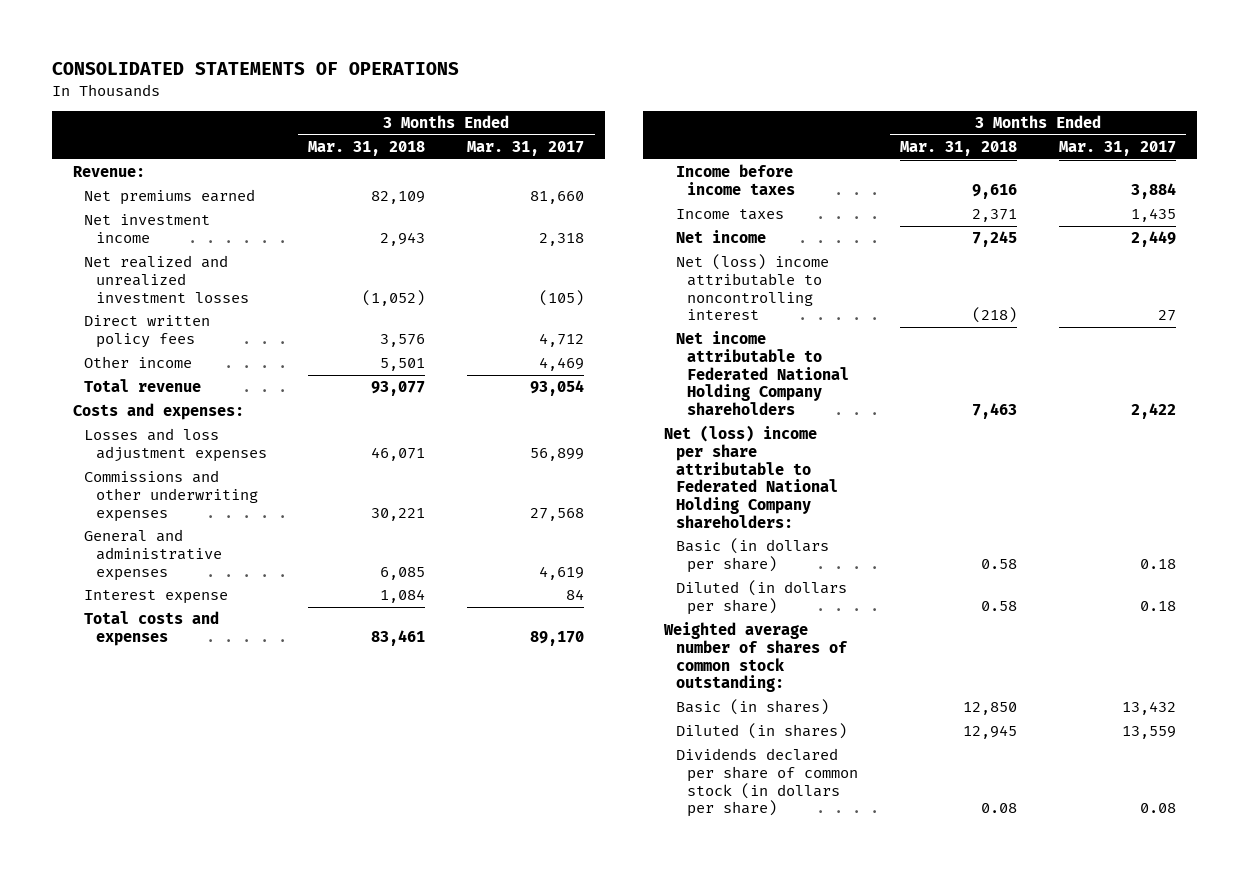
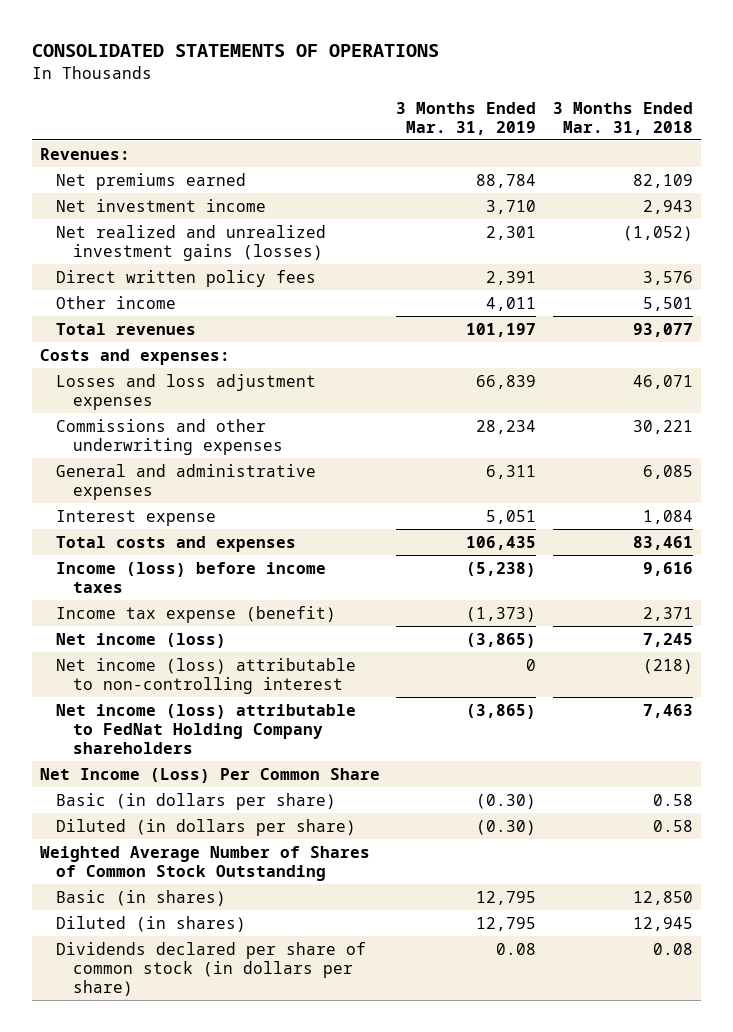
- | 3 Months Ended Mar. 31, 2018 | 3 Months Ended Mar. 31, 2017
+ | 3 Months Ended Mar. 31, 2019 | 3 Months Ended Mar. 31, 2018
- Revenue:
+ Revenues:
- Net realized and unrealized investment losses | (1,052) | (105)
+ Net realized and unrealized investment gains (losses) | 2,301 | (1,052)
- Total revenue | 93,077 | 93,054
+ Total revenues | 101,197 | 93,077
- Income before income taxes | 9,616 | 3,884
- Income taxes | 2,371 | 1,435
- Net income | 7,245 | 2,449
- Net (loss) income attributable to noncontrolling interest | (218) | 27
- Net income attributable to Federated National Holding Company shareholders | 7,463 | 2,422
- Net (loss) income per share attributable to Federated National Holding Company shareholders:
+ Income (loss) before income taxes | (5,238) | 9,616
+ Income tax expense (benefit) | (1,373) | 2,371
+ Net income (loss) | (3,865) | 7,245
+ Net income (loss) attributable to non-controlling interest | 0 | (218)
+ Net income (loss) attributable to FedNat Holding Company shareholders | (3,865) | 7,463
+ Net Income (Loss) Per Common Share
- Weighted average number of shares of common stock outstanding:
+ Weighted Average Number of Shares of Common Stock Outstanding

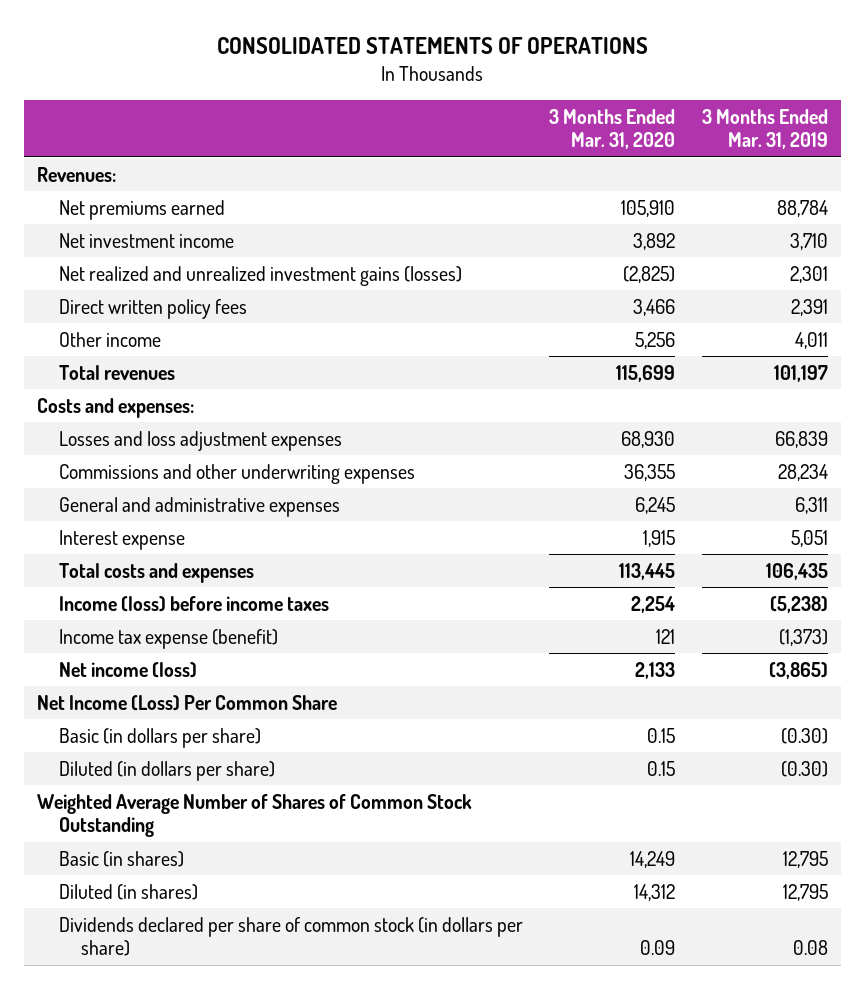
- | 3 Months Ended Mar. 31, 2019 | 3 Months Ended Mar. 31, 2018
+ | 3 Months Ended Mar. 31, 2020 | 3 Months Ended Mar. 31, 2019
- Net income (loss) attributable to non-controlling interest | 0 | (218)
- Net income (loss) attributable to FedNat Holding Company shareholders | (3,865) | 7,463

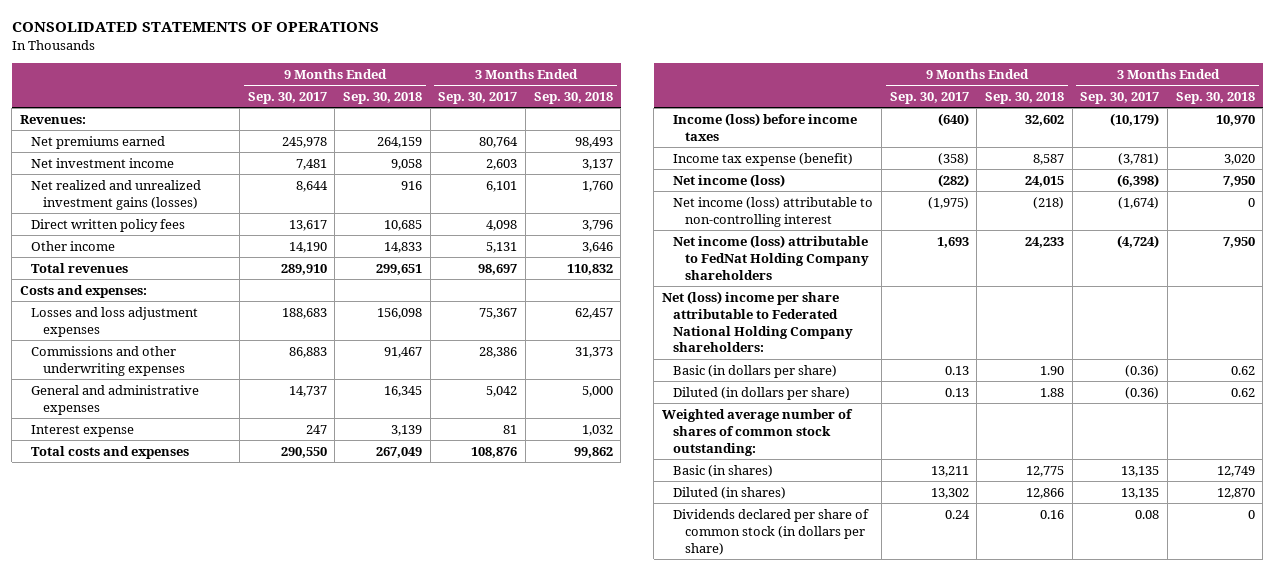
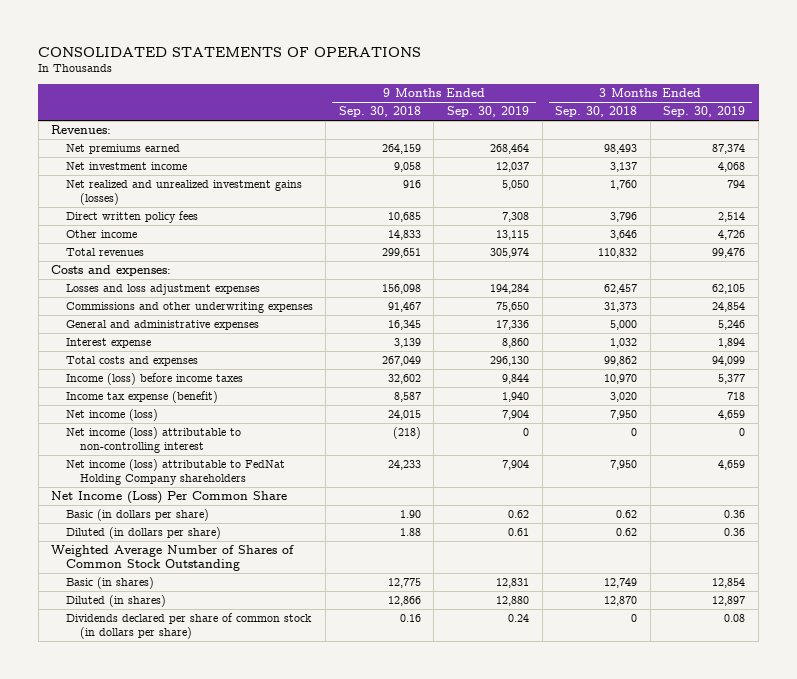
- | 9 Months Ended Sep. 30, 2017 | 9 Months Ended Sep. 30, 2018 | 3 Months Ended Sep. 30, 2017 | 3 Months Ended Sep. 30, 2018
+ | 9 Months Ended Sep. 30, 2018 | 9 Months Ended Sep. 30, 2019 | 3 Months Ended Sep. 30, 2018 | 3 Months Ended Sep. 30, 2019
- Net (loss) income per share attributable to Federated National Holding Company shareholders:
+ Net Income (Loss) Per Common Share
- Weighted average number of shares of common stock outstanding:
+ Weighted Average Number of Shares of Common Stock Outstanding

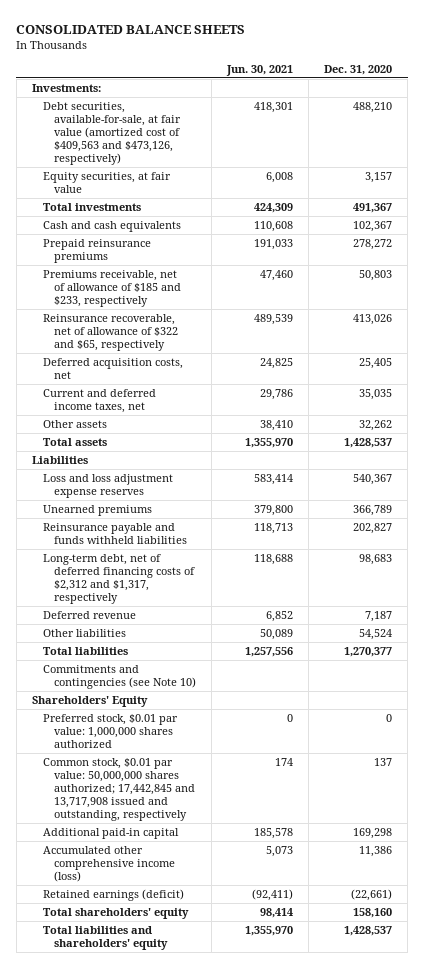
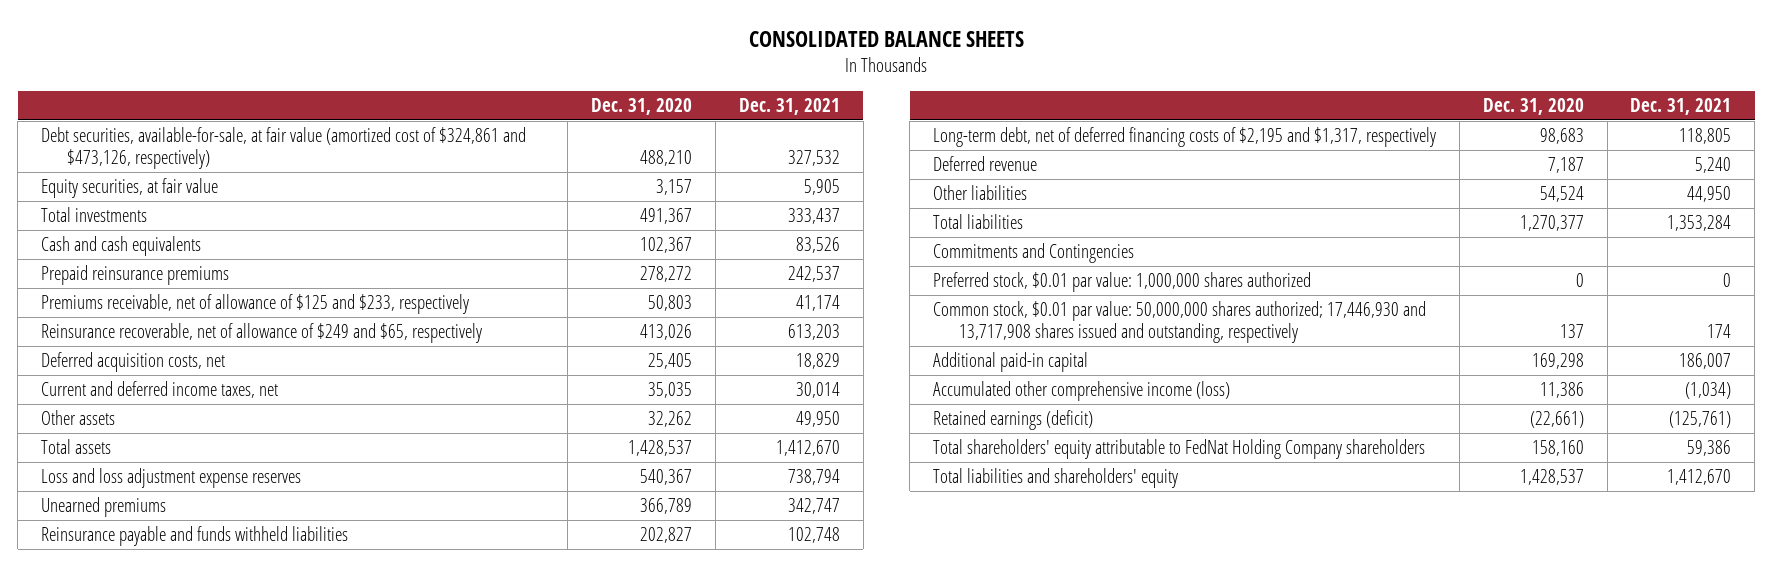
- | Jun. 30, 2021 | Dec. 31, 2020
+ | Dec. 31, 2020 | Dec. 31, 2021
- Investments:
- Debt securities, available-for-sale, at fair value (amortized cost of $409,563 and $473,126, respectively) | 418,301 | 488,210
+ Debt securities, available-for-sale, at fair value (amortized cost of $324,861 and $473,126, respectively) | 488,210 | 327,532
- Premiums receivable, net of allowance of $185 and $233, respectively | 47,460 | 50,803
- Reinsurance recoverable, net of allowance of $322 and $65, respectively | 489,539 | 413,026
+ Premiums receivable, net of allowance of $125 and $233, respectively | 50,803 | 41,174
+ Reinsurance recoverable, net of allowance of $249 and $65, respectively | 413,026 | 613,203
- Liabilities
- Long-term debt, net of deferred financing costs of $2,312 and $1,317, respectively | 118,688 | 98,683
+ Long-term debt, net of deferred financing costs of $2,195 and $1,317, respectively | 98,683 | 118,805
- Commitments and contingencies (see Note 10)
- Shareholders' Equity
+ Commitments and Contingencies
- Common stock, $0.01 par value: 50,000,000 shares authorized; 17,442,845 and 13,717,908 issued and outstanding, respectively | 174 | 137
+ Common stock, $0.01 par value: 50,000,000 shares authorized; 17,446,930 and 13,717,908 shares issued and outstanding, respectively | 137 | 174
- Total shareholders' equity | 98,414 | 158,160
+ Total shareholders' equity attributable to FedNat Holding Company shareholders | 158,160 | 59,386

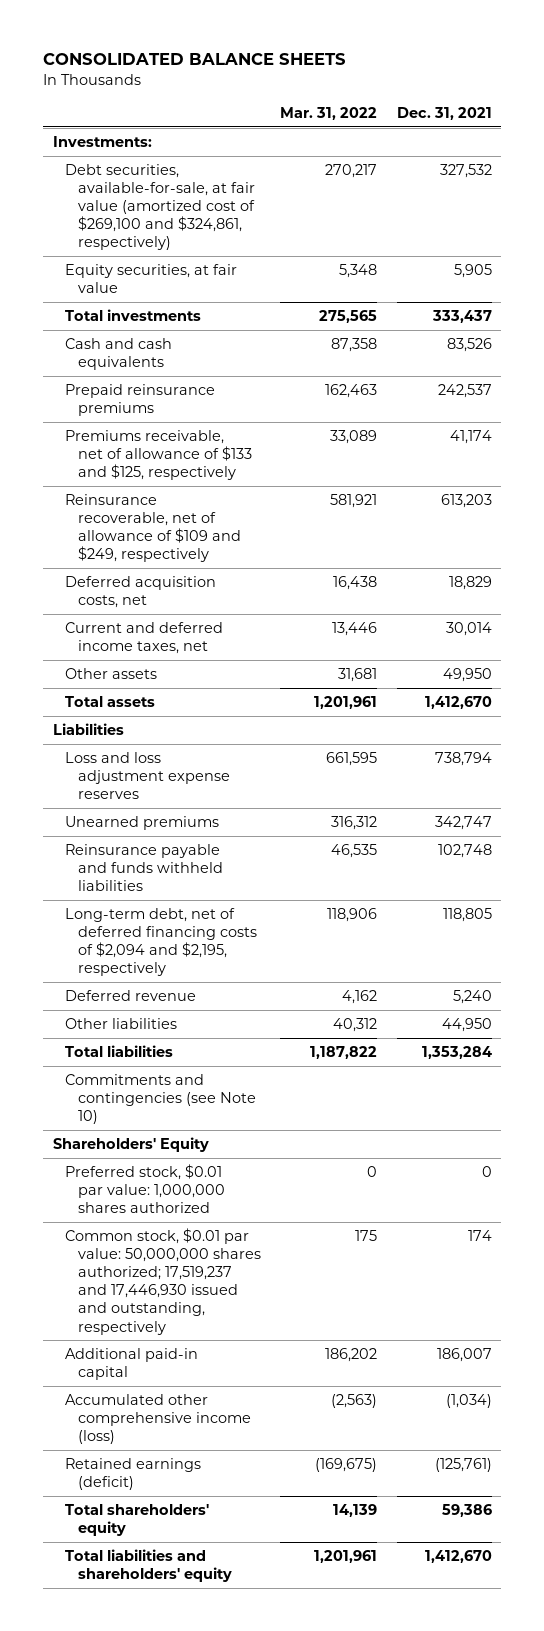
- | Dec. 31, 2020 | Dec. 31, 2021
+ | Mar. 31, 2022 | Dec. 31, 2021
- Debt securities, available-for-sale, at fair value (amortized cost of $324,861 and $473,126, respectively) | 488,210 | 327,532
+ Investments:
+ Debt securities, available-for-sale, at fair value (amortized cost of $269,100 and $324,861, respectively) | 270,217 | 327,532
- Premiums receivable, net of allowance of $125 and $233, respectively | 50,803 | 41,174
- Reinsurance recoverable, net of allowance of $249 and $65, respectively | 413,026 | 613,203
+ Premiums receivable, net of allowance of $133 and $125, respectively | 33,089 | 41,174
+ Reinsurance recoverable, net of allowance of $109 and $249, respectively | 581,921 | 613,203
+ Liabilities
- Long-term debt, net of deferred financing costs of $2,195 and $1,317, respectively | 98,683 | 118,805
+ Long-term debt, net of deferred financing costs of $2,094 and $2,195, respectively | 118,906 | 118,805
- Commitments and Contingencies
+ Commitments and contingencies (see Note 10)
+ Shareholders' Equity
- Common stock, $0.01 par value: 50,000,000 shares authorized; 17,446,930 and 13,717,908 shares issued and outstanding, respectively | 137 | 174
+ Common stock, $0.01 par value: 50,000,000 shares authorized; 17,519,237 and 17,446,930 issued and outstanding, respectively | 175 | 174
- Total shareholders' equity attributable to FedNat Holding Company shareholders | 158,160 | 59,386
+ Total shareholders' equity | 14,139 | 59,386

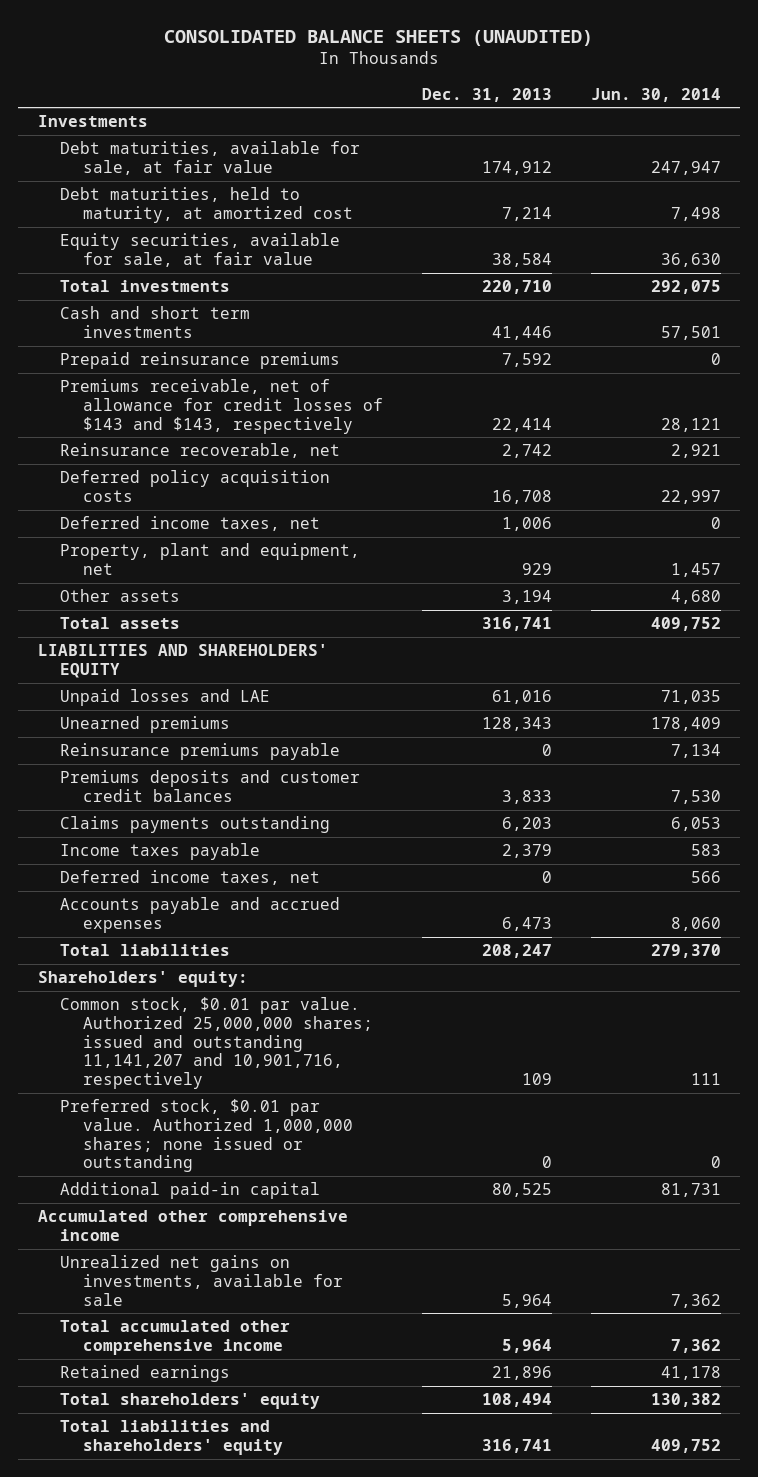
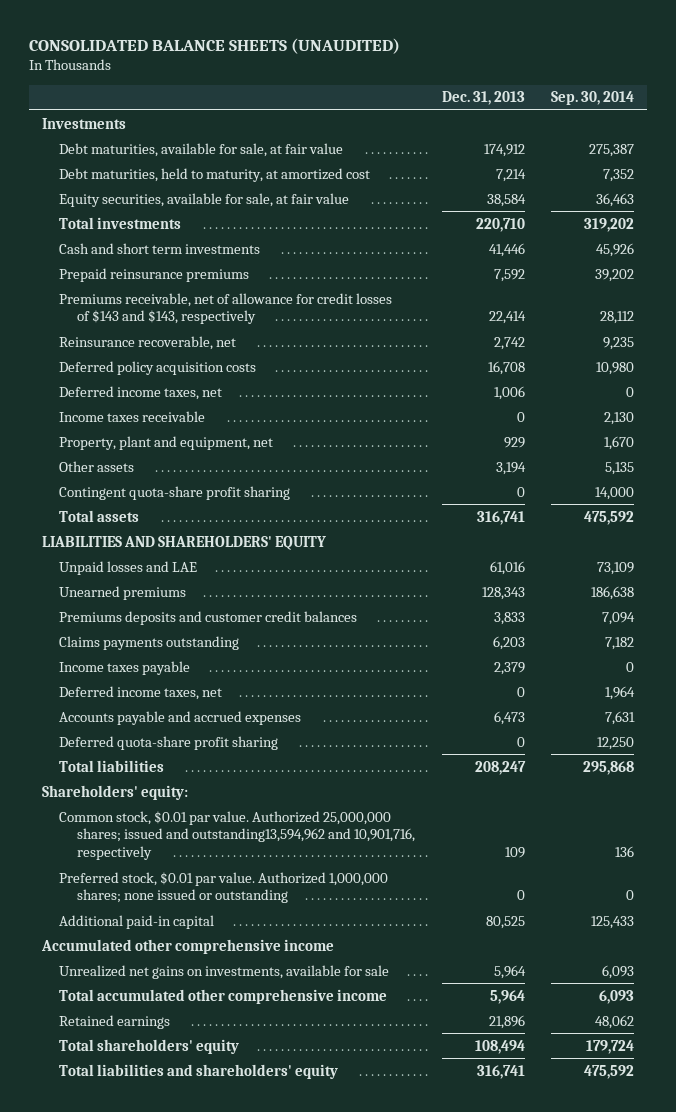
- | Dec. 31, 2013 | Jun. 30, 2014
+ | Dec. 31, 2013 | Sep. 30, 2014
+ Income taxes receivable | 0 | 2,130
+ Contingent quota-share profit sharing | 0 | 14,000
- Reinsurance premiums payable | 0 | 7,134
+ Deferred quota-share profit sharing | 0 | 12,250
- Common stock, $0.01 par value. Authorized 25,000,000 shares; issued and outstanding 11,141,207 and 10,901,716, respectively | 109 | 111
+ Common stock, $0.01 par value. Authorized 25,000,000 shares; issued and outstanding13,594,962 and 10,901,716, respectively | 109 | 136

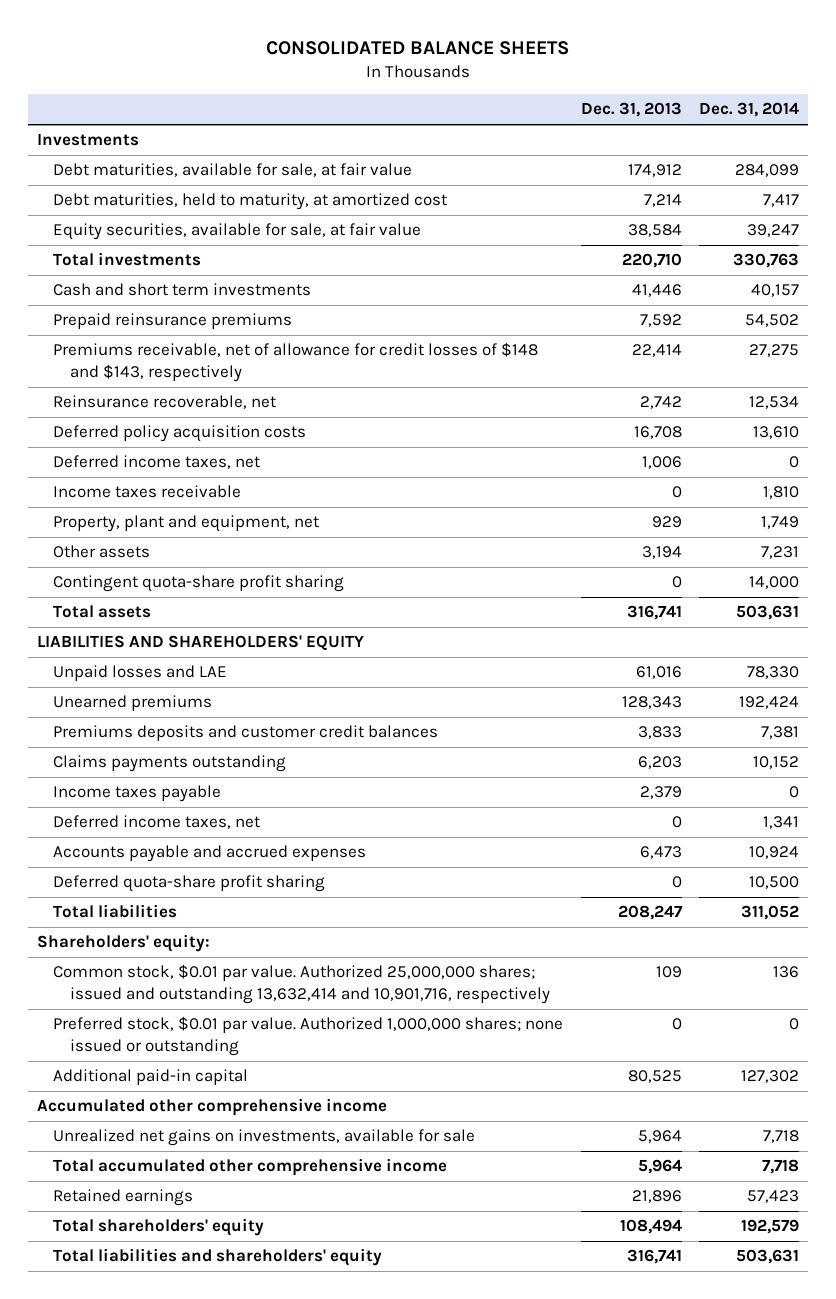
- CONSOLIDATED BALANCE SHEETS (UNAUDITED)
+ CONSOLIDATED BALANCE SHEETS
- | Dec. 31, 2013 | Sep. 30, 2014
+ | Dec. 31, 2013 | Dec. 31, 2014
- Premiums receivable, net of allowance for credit losses of $143 and $143, respectively | 22,414 | 28,112
+ Premiums receivable, net of allowance for credit losses of $148 and $143, respectively | 22,414 | 27,275
- Common stock, $0.01 par value. Authorized 25,000,000 shares; issued and outstanding13,594,962 and 10,901,716, respectively | 109 | 136
+ Common stock, $0.01 par value. Authorized 25,000,000 shares; issued and outstanding 13,632,414 and 10,901,716, respectively | 109 | 136

